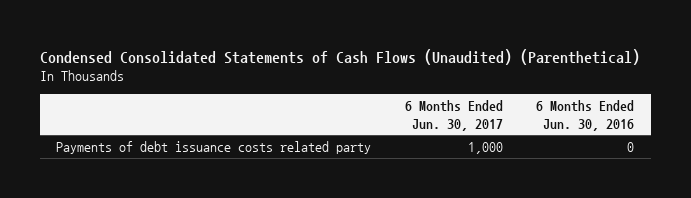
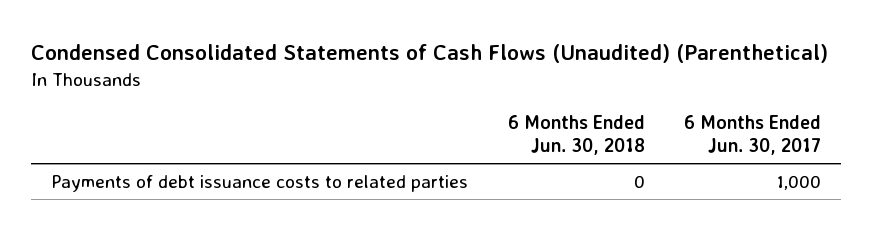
- | 6 Months Ended Jun. 30, 2017 | 6 Months Ended Jun. 30, 2016
+ | 6 Months Ended Jun. 30, 2018 | 6 Months Ended Jun. 30, 2017
- Payments of debt issuance costs related party | 1,000 | 0
+ Payments of debt issuance costs to related parties | 0 | 1,000

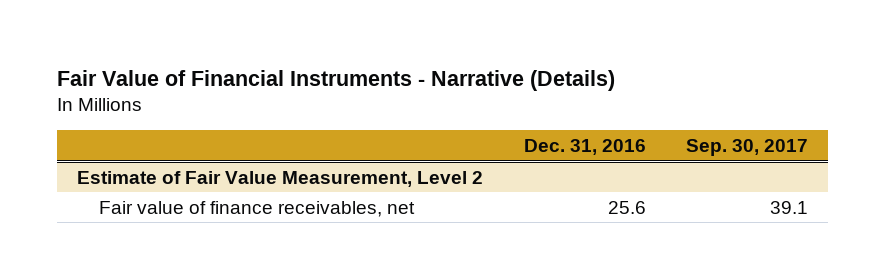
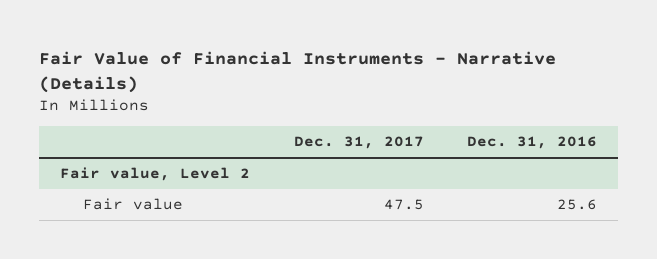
- | Dec. 31, 2016 | Sep. 30, 2017
+ | Dec. 31, 2017 | Dec. 31, 2016
- Estimate of Fair Value Measurement, Level 2
- Fair value of finance receivables, net | 25.6 | 39.1
+ Fair value, Level 2
+ Fair value | 47.5 | 25.6

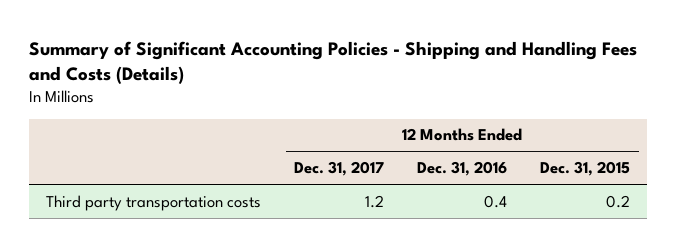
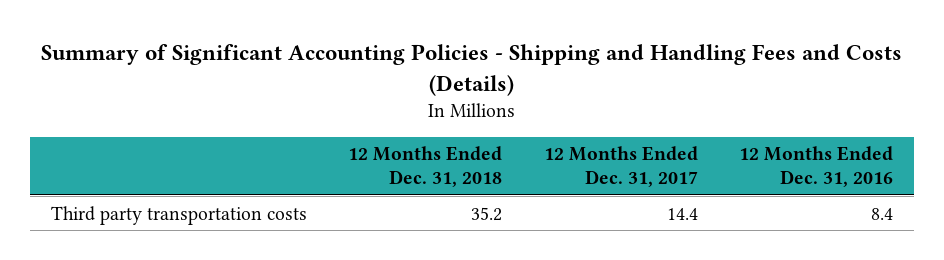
- | 12 Months Ended Dec. 31, 2017 | 12 Months Ended Dec. 31, 2016 | 12 Months Ended Dec. 31, 2015
+ | 12 Months Ended Dec. 31, 2018 | 12 Months Ended Dec. 31, 2017 | 12 Months Ended Dec. 31, 2016
- Third party transportation costs | 1.2 | 0.4 | 0.2
+ Third party transportation costs | 35.2 | 14.4 | 8.4

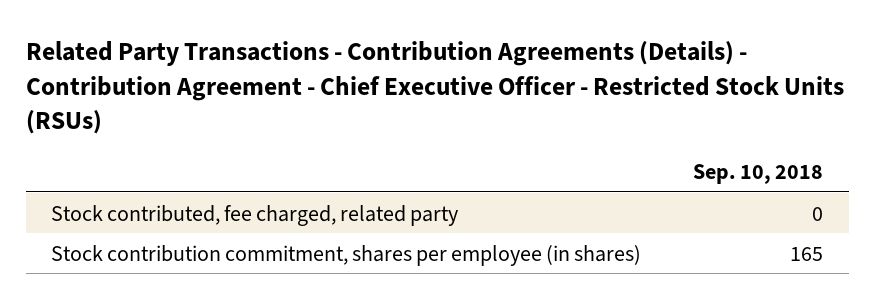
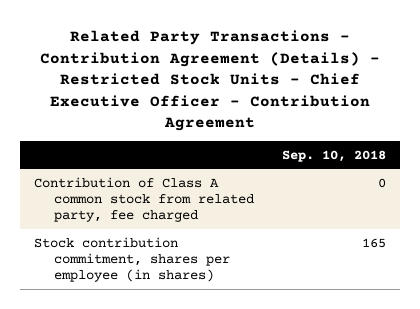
- Related Party Transactions - Contribution Agreements (Details) - Contribution Agreement - Chief Executive Officer - Restricted Stock Units (RSUs)
+ Related Party Transactions - Contribution Agreement (Details) - Restricted Stock Units - Chief Executive Officer - Contribution Agreement
- Stock contributed, fee charged, related party | 0
+ Contribution of Class A common stock from related party, fee charged | 0

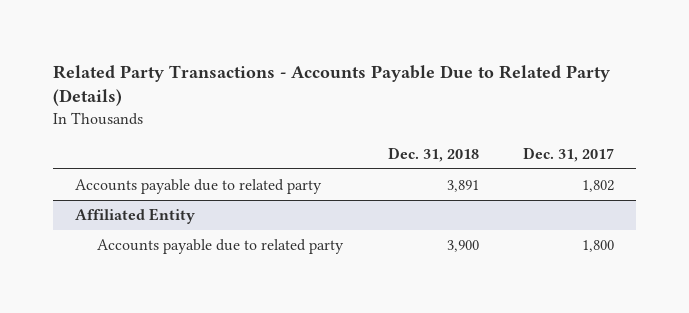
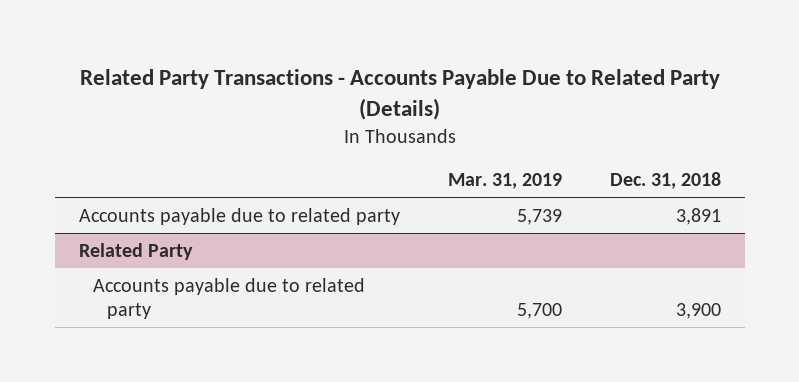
- | Dec. 31, 2018 | Dec. 31, 2017
+ | Mar. 31, 2019 | Dec. 31, 2018
- Affiliated Entity
+ Related Party

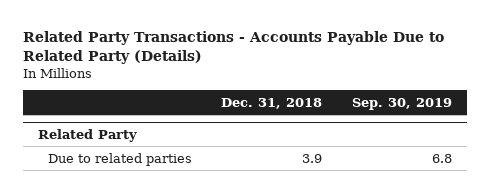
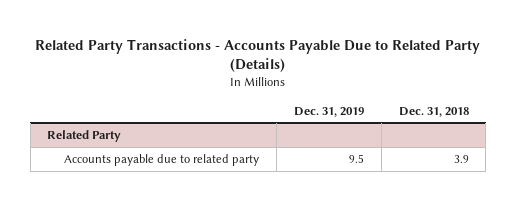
- | Dec. 31, 2018 | Sep. 30, 2019
+ | Dec. 31, 2019 | Dec. 31, 2018
@ Related Party
- Due to related parties | 3.9 | 6.8
+ Accounts payable due to related party | 9.5 | 3.9

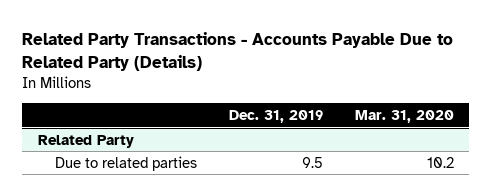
- | Dec. 31, 2019 | Dec. 31, 2018
+ | Dec. 31, 2019 | Mar. 31, 2020
@ Related Party
- Accounts payable due to related party | 9.5 | 3.9
+ Due to related parties | 9.5 | 10.2

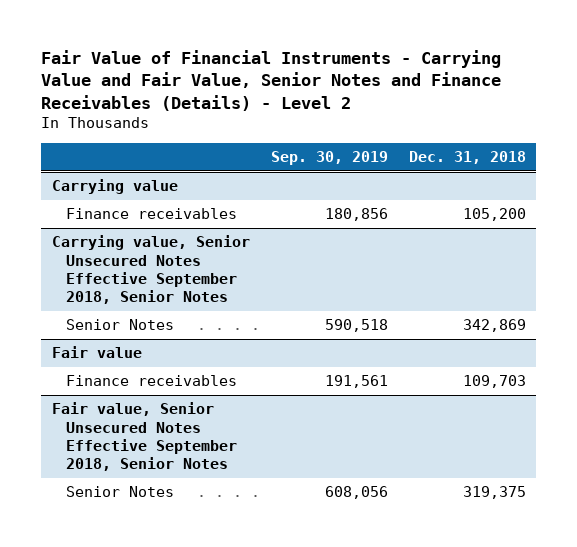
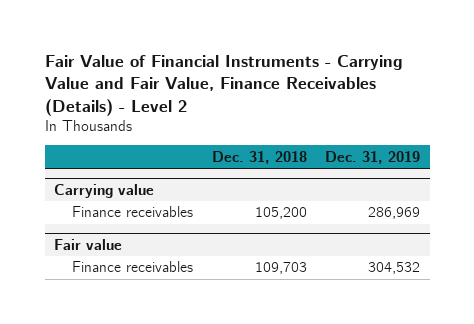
- Fair Value of Financial Instruments - Carrying Value and Fair Value, Senior Notes and Finance Receivables (Details) - Level 2
+ Fair Value of Financial Instruments - Carrying Value and Fair Value, Finance Receivables (Details) - Level 2
- | Sep. 30, 2019 | Dec. 31, 2018
+ | Dec. 31, 2018 | Dec. 31, 2019
- Carrying value, Senior Unsecured Notes Effective September 2018, Senior Notes
- Senior Notes | 590,518 | 342,869
- Fair value, Senior Unsecured Notes Effective September 2018, Senior Notes
- Senior Notes | 608,056 | 319,375

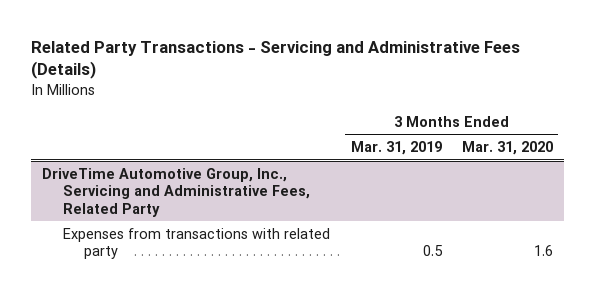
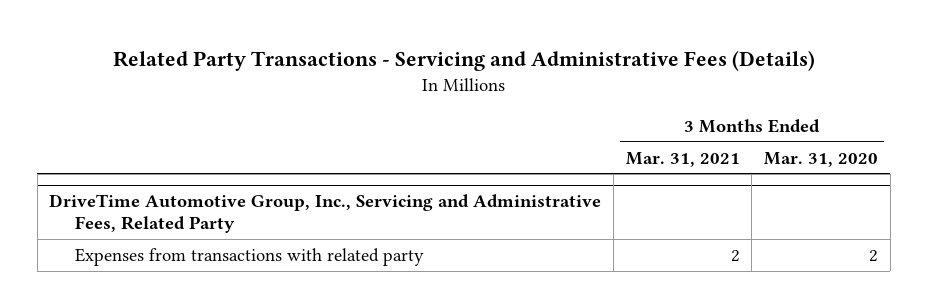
- | 3 Months Ended Mar. 31, 2019 | 3 Months Ended Mar. 31, 2020
+ | 3 Months Ended Mar. 31, 2021 | 3 Months Ended Mar. 31, 2020
@ DriveTime Automotive Group, Inc., Servicing and Administrative Fees, Related Party
- Expenses from transactions with related party | 0.5 | 1.6
+ Expenses from transactions with related party | 2 | 2

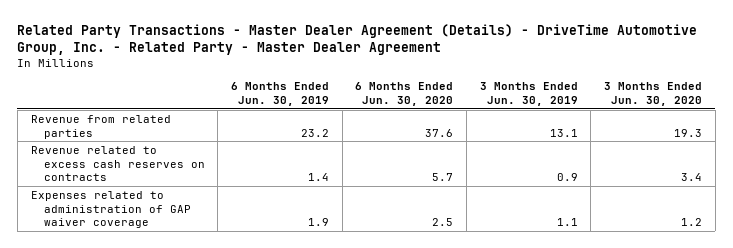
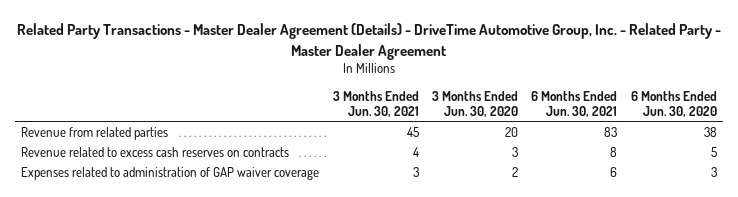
- | 6 Months Ended Jun. 30, 2019 | 6 Months Ended Jun. 30, 2020 | 3 Months Ended Jun. 30, 2019 | 3 Months Ended Jun. 30, 2020
+ | 3 Months Ended Jun. 30, 2021 | 3 Months Ended Jun. 30, 2020 | 6 Months Ended Jun. 30, 2021 | 6 Months Ended Jun. 30, 2020
- Revenue from related parties | 23.2 | 37.6 | 13.1 | 19.3
- Revenue related to excess cash reserves on contracts | 1.4 | 5.7 | 0.9 | 3.4
- Expenses related to administration of GAP waiver coverage | 1.9 | 2.5 | 1.1 | 1.2
+ Revenue from related parties | 45 | 20 | 83 | 38
+ Revenue related to excess cash reserves on contracts | 4 | 3 | 8 | 5
+ Expenses related to administration of GAP waiver coverage | 3 | 2 | 6 | 3

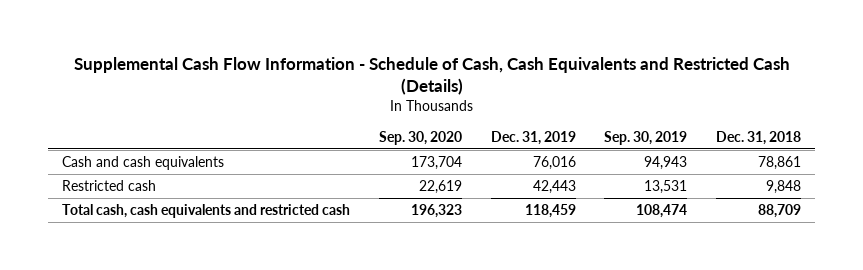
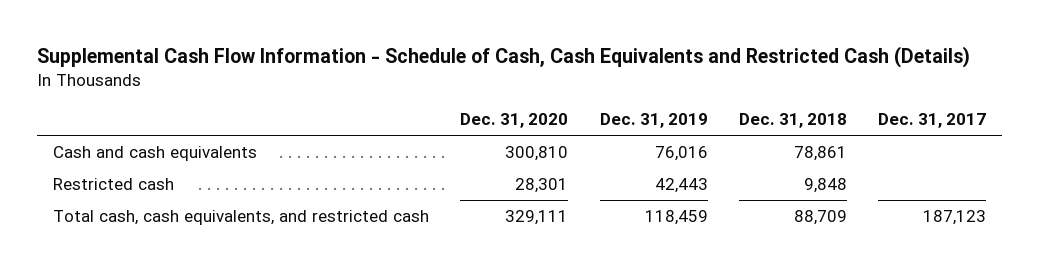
- | Sep. 30, 2020 | Dec. 31, 2019 | Sep. 30, 2019 | Dec. 31, 2018
+ | Dec. 31, 2020 | Dec. 31, 2019 | Dec. 31, 2018 | Dec. 31, 2017
- Total cash, cash equivalents and restricted cash | 196,323 | 118,459 | 108,474 | 88,709
+ Total cash, cash equivalents, and restricted cash | 329,111 | 118,459 | 88,709 | 187,123

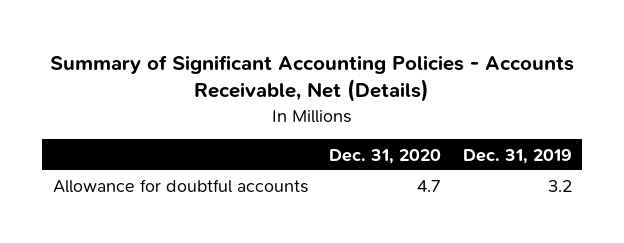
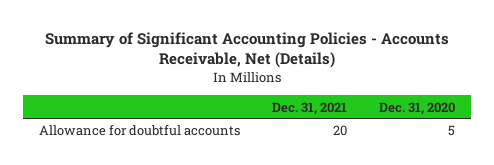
- | Dec. 31, 2020 | Dec. 31, 2019
+ | Dec. 31, 2021 | Dec. 31, 2020
- Allowance for doubtful accounts | 4.7 | 3.2
+ Allowance for doubtful accounts | 20 | 5

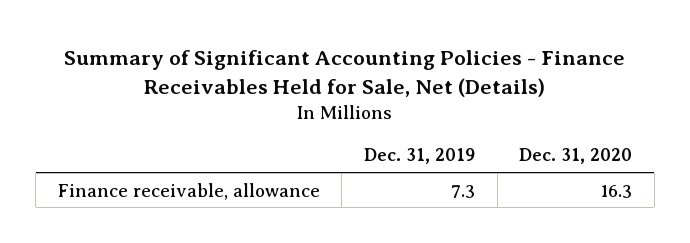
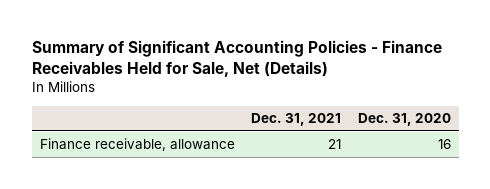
- | Dec. 31, 2019 | Dec. 31, 2020
+ | Dec. 31, 2021 | Dec. 31, 2020
- Finance receivable, allowance | 7.3 | 16.3
+ Finance receivable, allowance | 21 | 16

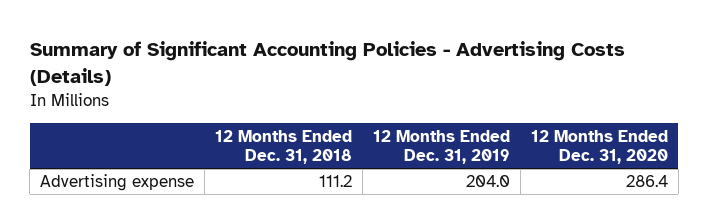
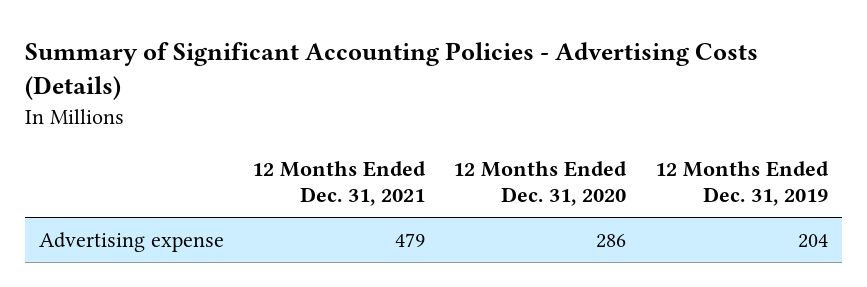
- | 12 Months Ended Dec. 31, 2018 | 12 Months Ended Dec. 31, 2019 | 12 Months Ended Dec. 31, 2020
+ | 12 Months Ended Dec. 31, 2021 | 12 Months Ended Dec. 31, 2020 | 12 Months Ended Dec. 31, 2019
- Advertising expense | 111.2 | 204.0 | 286.4
+ Advertising expense | 479 | 286 | 204

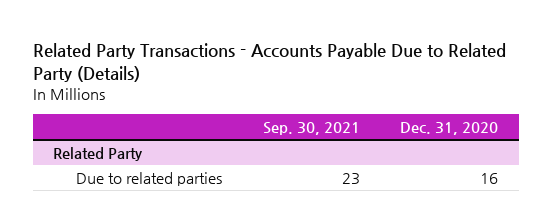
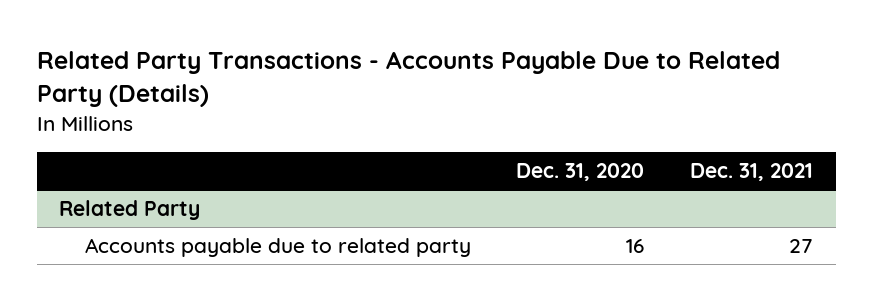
- | Sep. 30, 2021 | Dec. 31, 2020
+ | Dec. 31, 2020 | Dec. 31, 2021
@ Related Party
- Due to related parties | 23 | 16
+ Accounts payable due to related party | 16 | 27

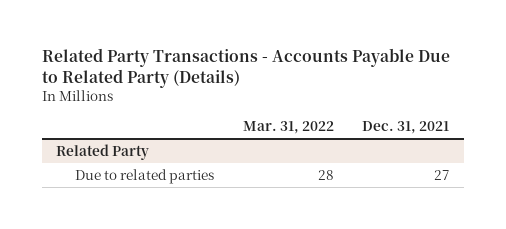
- | Dec. 31, 2020 | Dec. 31, 2021
+ | Mar. 31, 2022 | Dec. 31, 2021
@ Related Party
- Accounts payable due to related party | 16 | 27
+ Due to related parties | 28 | 27

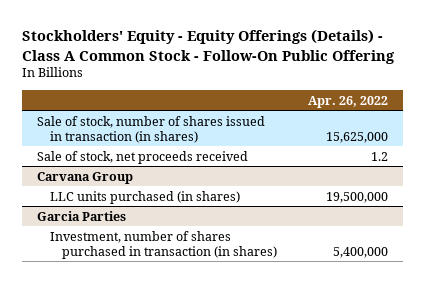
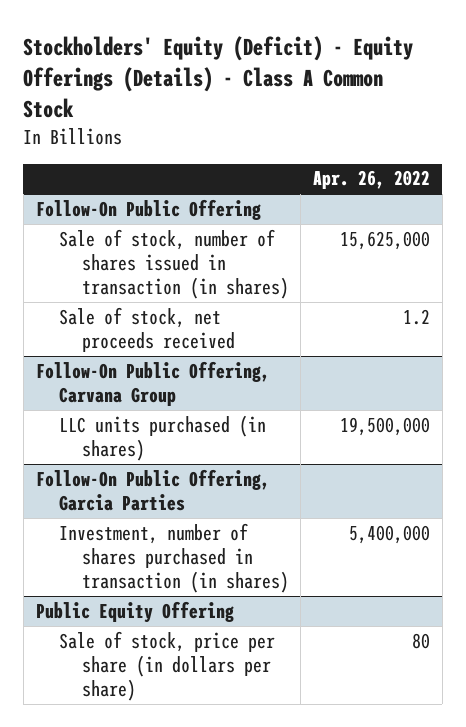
- Stockholders' Equity - Equity Offerings (Details) - Class A Common Stock - Follow-On Public Offering
+ Stockholders' Equity (Deficit) - Equity Offerings (Details) - Class A Common Stock
+ Follow-On Public Offering
- Carvana Group
+ Follow-On Public Offering, Carvana Group
- Garcia Parties
+ Follow-On Public Offering, Garcia Parties
+ Public Equity Offering
+ Sale of stock, price per share (in dollars per share) | 80

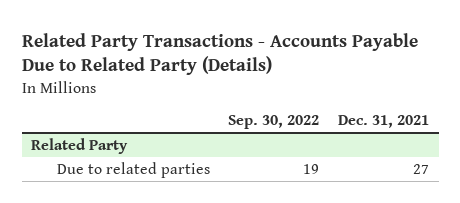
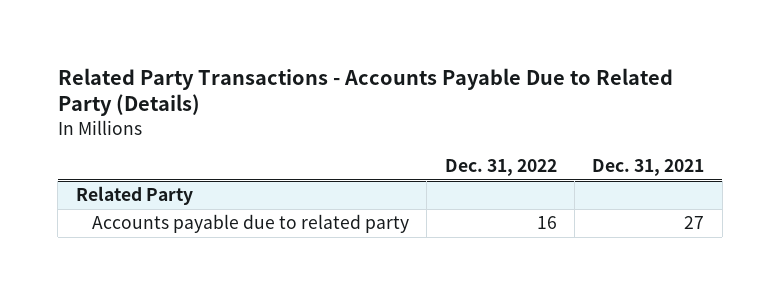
- | Sep. 30, 2022 | Dec. 31, 2021
+ | Dec. 31, 2022 | Dec. 31, 2021
@ Related Party
- Due to related parties | 19 | 27
+ Accounts payable due to related party | 16 | 27

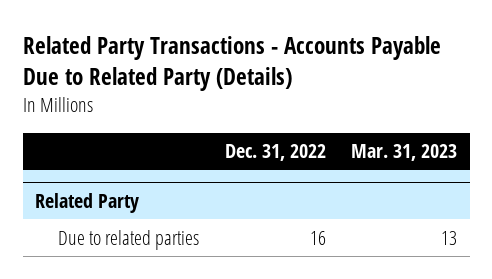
- | Dec. 31, 2022 | Dec. 31, 2021
+ | Dec. 31, 2022 | Mar. 31, 2023
@ Related Party
- Accounts payable due to related party | 16 | 27
+ Due to related parties | 16 | 13

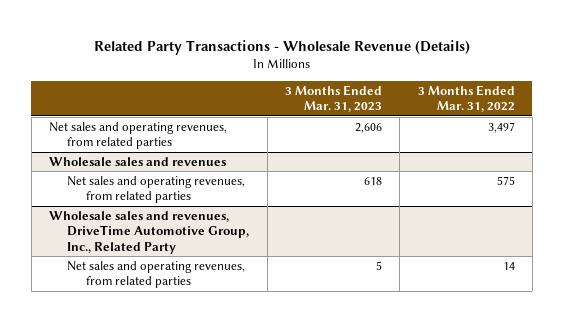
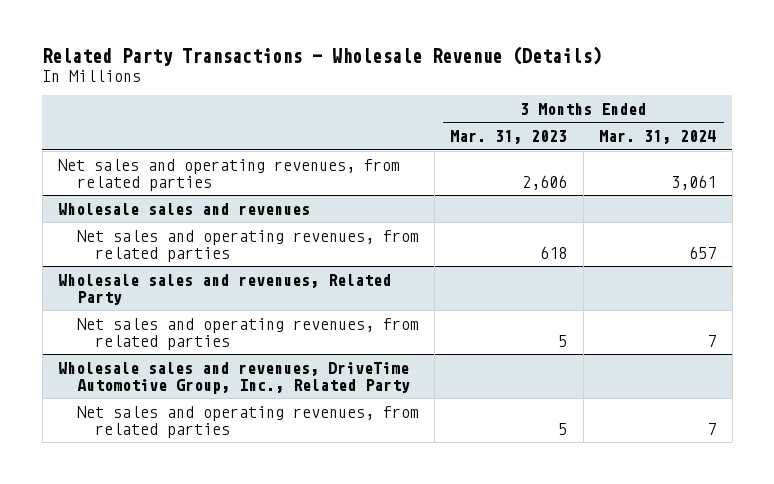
- | 3 Months Ended Mar. 31, 2023 | 3 Months Ended Mar. 31, 2022
+ | 3 Months Ended Mar. 31, 2023 | 3 Months Ended Mar. 31, 2024
+ Wholesale sales and revenues, Related Party
+ Net sales and operating revenues, from related parties | 5 | 7

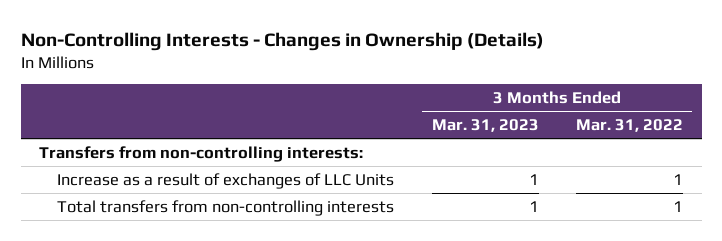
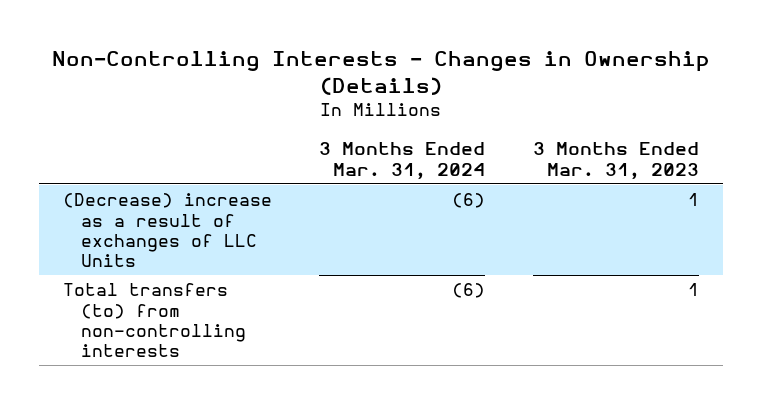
- | 3 Months Ended Mar. 31, 2023 | 3 Months Ended Mar. 31, 2022
+ | 3 Months Ended Mar. 31, 2024 | 3 Months Ended Mar. 31, 2023
- Transfers from non-controlling interests:
- Increase as a result of exchanges of LLC Units | 1 | 1
- Total transfers from non-controlling interests | 1 | 1
+ (Decrease) increase as a result of exchanges of LLC Units | (6) | 1
+ Total transfers (to) from non-controlling interests | (6) | 1

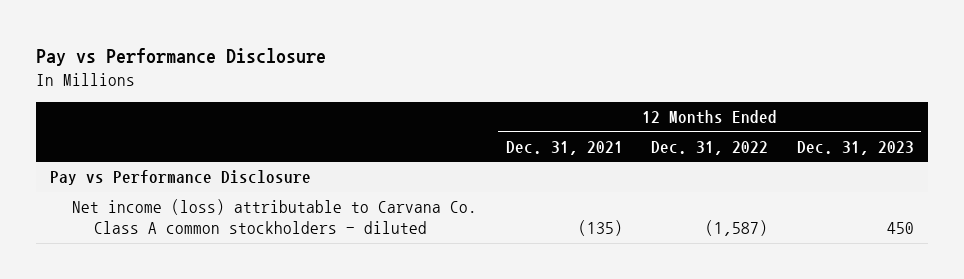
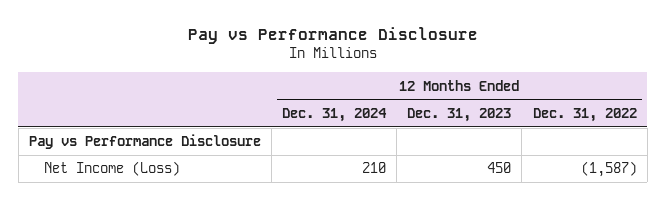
- | 12 Months Ended Dec. 31, 2021 | 12 Months Ended Dec. 31, 2022 | 12 Months Ended Dec. 31, 2023
+ | 12 Months Ended Dec. 31, 2024 | 12 Months Ended Dec. 31, 2023 | 12 Months Ended Dec. 31, 2022
- Net income (loss) attributable to Carvana Co. Class A common stockholders - diluted | (135) | (1,587) | 450
+ Net Income (Loss) | 210 | 450 | (1,587)

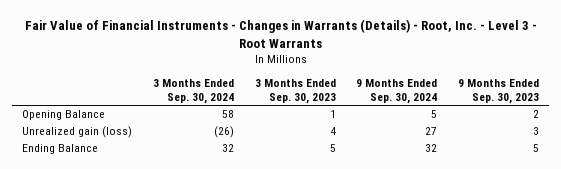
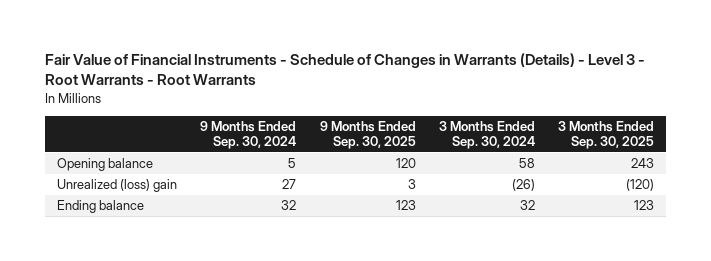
- Fair Value of Financial Instruments - Changes in Warrants (Details) - Root, Inc. - Level 3 - Root Warrants
+ Fair Value of Financial Instruments - Schedule of Changes in Warrants (Details) - Level 3 - Root Warrants - Root Warrants
- | 3 Months Ended Sep. 30, 2024 | 3 Months Ended Sep. 30, 2023 | 9 Months Ended Sep. 30, 2024 | 9 Months Ended Sep. 30, 2023
+ | 9 Months Ended Sep. 30, 2024 | 9 Months Ended Sep. 30, 2025 | 3 Months Ended Sep. 30, 2024 | 3 Months Ended Sep. 30, 2025
- Opening Balance | 58 | 1 | 5 | 2
- Unrealized gain (loss) | (26) | 4 | 27 | 3
- Ending Balance | 32 | 5 | 32 | 5
+ Opening balance | 5 | 120 | 58 | 243
+ Unrealized (loss) gain | 27 | 3 | (26) | (120)
+ Ending balance | 32 | 123 | 32 | 123

